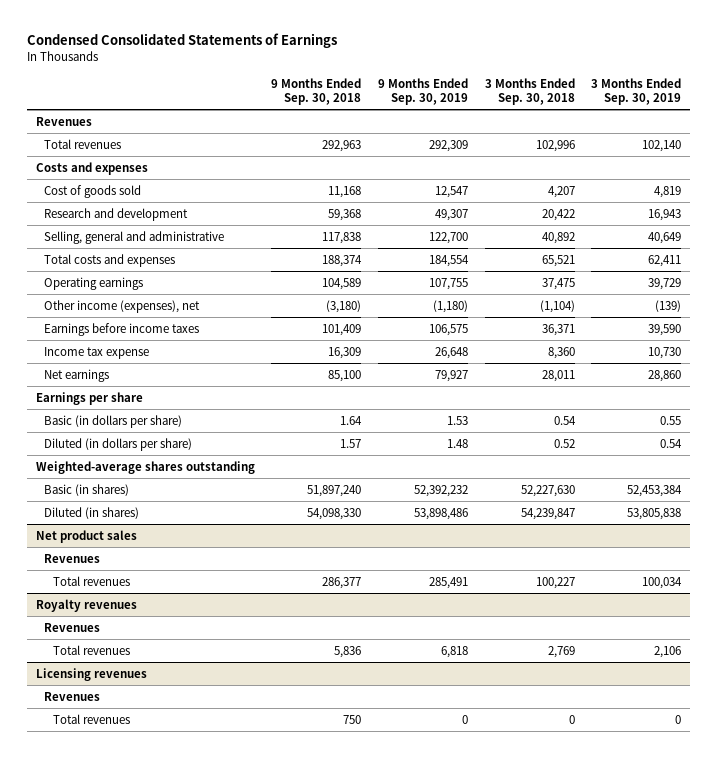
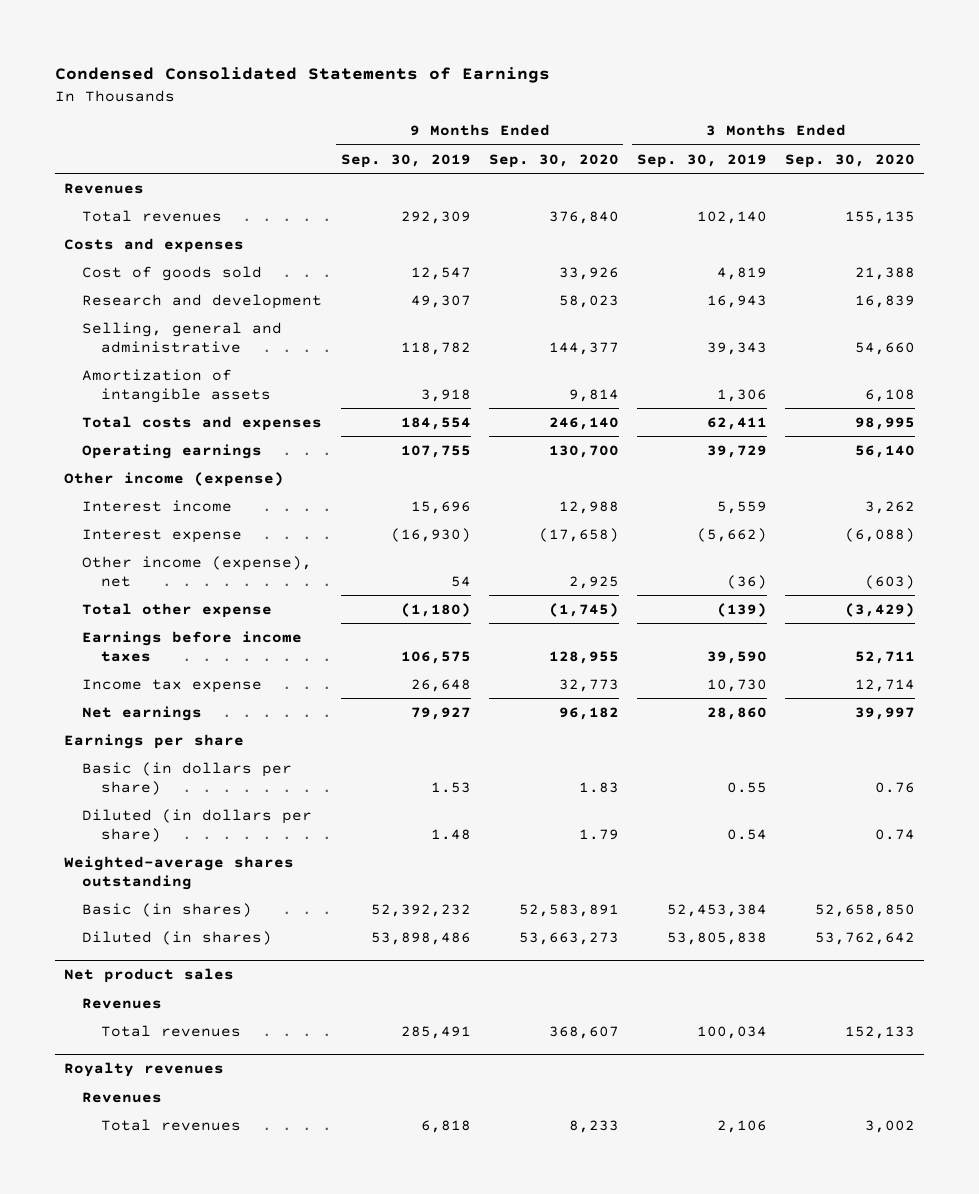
- | 9 Months Ended Sep. 30, 2018 | 9 Months Ended Sep. 30, 2019 | 3 Months Ended Sep. 30, 2018 | 3 Months Ended Sep. 30, 2019
+ | 9 Months Ended Sep. 30, 2019 | 9 Months Ended Sep. 30, 2020 | 3 Months Ended Sep. 30, 2019 | 3 Months Ended Sep. 30, 2020
- Selling, general and administrative | 117,838 | 122,700 | 40,892 | 40,649
+ Selling, general and administrative | 118,782 | 144,377 | 39,343 | 54,660
+ Amortization of intangible assets | 3,918 | 9,814 | 1,306 | 6,108
- Other income (expenses), net | (3,180) | (1,180) | (1,104) | (139)
+ Other income (expense)
+ Interest income | 15,696 | 12,988 | 5,559 | 3,262
+ Interest expense | (16,930) | (17,658) | (5,662) | (6,088)
+ Other income (expense), net | 54 | 2,925 | (36) | (603)
+ Total other expense | (1,180) | (1,745) | (139) | (3,429)
- Licensing revenues
- Revenues
- Total revenues | 750 | 0 | 0 | 0

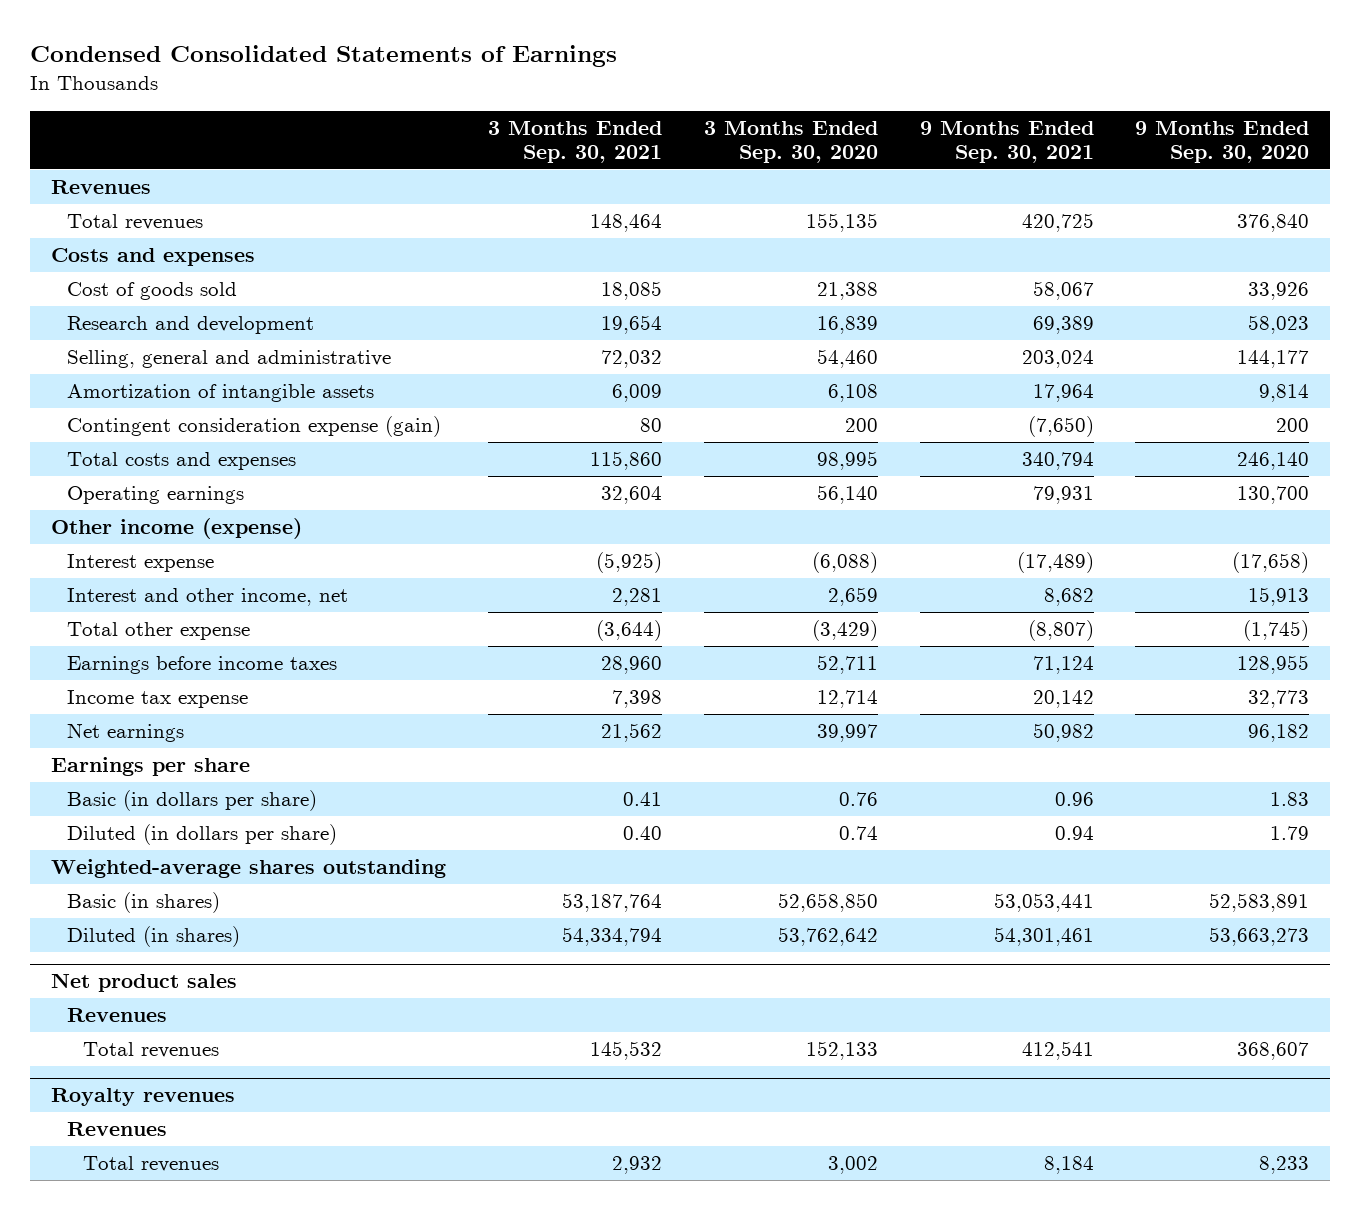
- | 9 Months Ended Sep. 30, 2019 | 9 Months Ended Sep. 30, 2020 | 3 Months Ended Sep. 30, 2019 | 3 Months Ended Sep. 30, 2020
+ | 3 Months Ended Sep. 30, 2021 | 3 Months Ended Sep. 30, 2020 | 9 Months Ended Sep. 30, 2021 | 9 Months Ended Sep. 30, 2020
- Selling, general and administrative | 118,782 | 144,377 | 39,343 | 54,660
+ Selling, general and administrative | 72,032 | 54,460 | 203,024 | 144,177
+ Contingent consideration expense (gain) | 80 | 200 | (7,650) | 200
- Interest income | 15,696 | 12,988 | 5,559 | 3,262
- Other income (expense), net | 54 | 2,925 | (36) | (603)
+ Interest and other income, net | 2,281 | 2,659 | 8,682 | 15,913

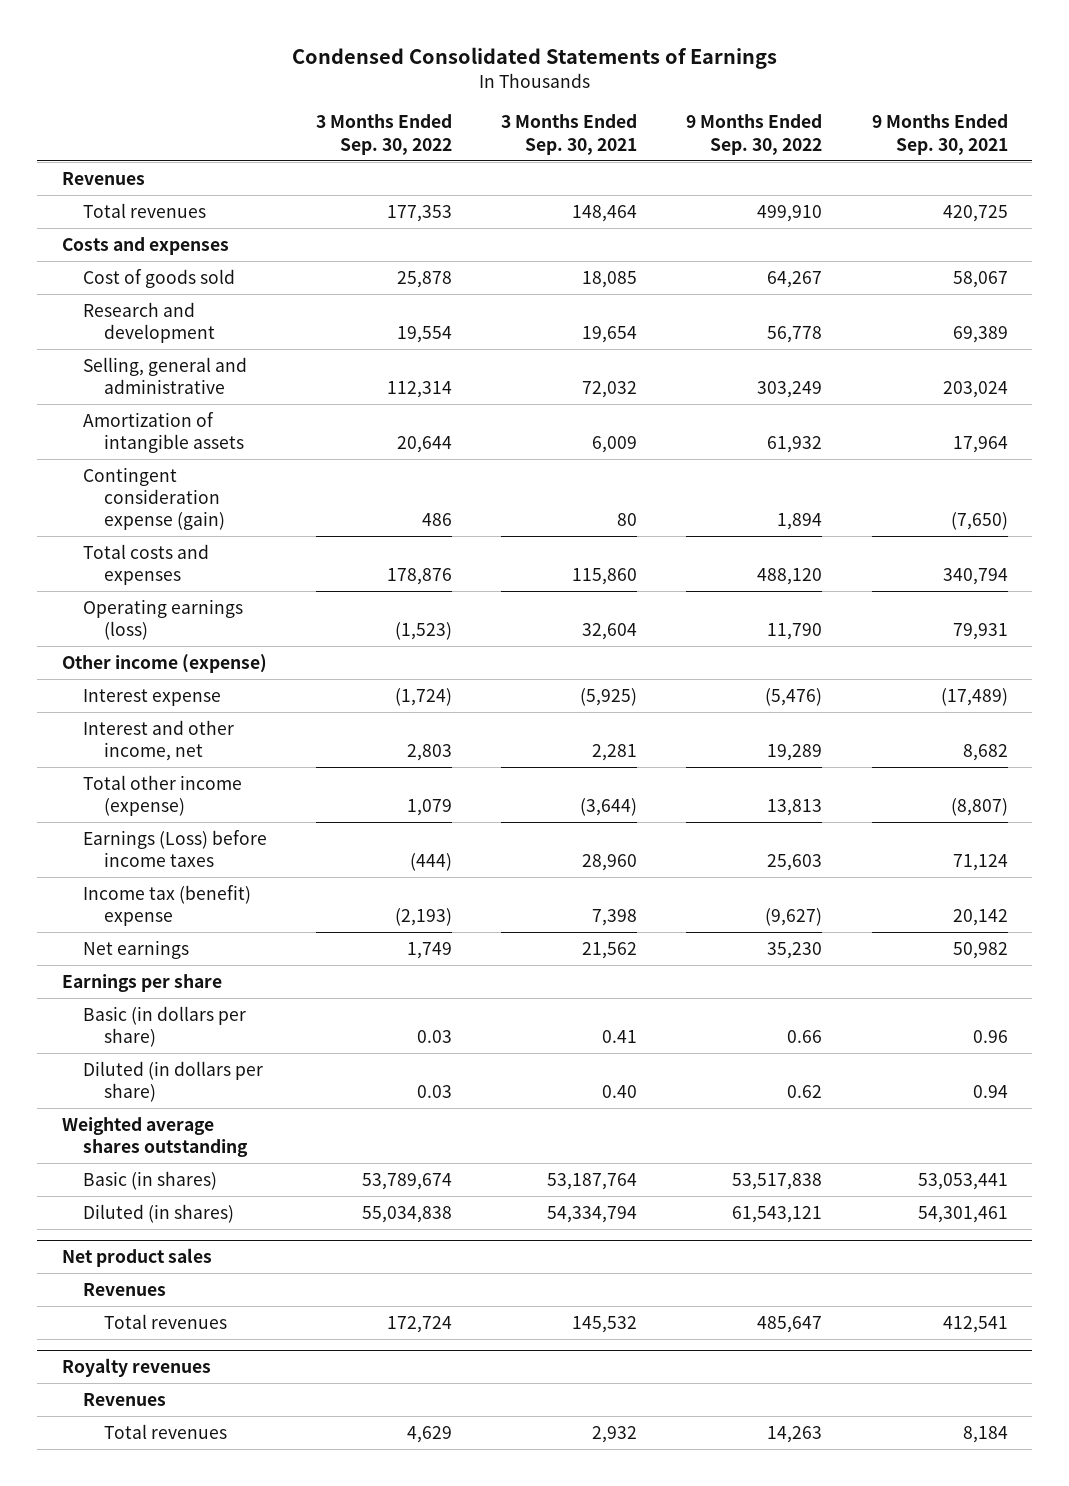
- | 3 Months Ended Sep. 30, 2021 | 3 Months Ended Sep. 30, 2020 | 9 Months Ended Sep. 30, 2021 | 9 Months Ended Sep. 30, 2020
+ | 3 Months Ended Sep. 30, 2022 | 3 Months Ended Sep. 30, 2021 | 9 Months Ended Sep. 30, 2022 | 9 Months Ended Sep. 30, 2021
- Operating earnings | 32,604 | 56,140 | 79,931 | 130,700
+ Operating earnings (loss) | (1,523) | 32,604 | 11,790 | 79,931
- Total other expense | (3,644) | (3,429) | (8,807) | (1,745)
- Earnings before income taxes | 28,960 | 52,711 | 71,124 | 128,955
- Income tax expense | 7,398 | 12,714 | 20,142 | 32,773
+ Total other income (expense) | 1,079 | (3,644) | 13,813 | (8,807)
+ Earnings (Loss) before income taxes | (444) | 28,960 | 25,603 | 71,124
+ Income tax (benefit) expense | (2,193) | 7,398 | (9,627) | 20,142
- Weighted-average shares outstanding
+ Weighted average shares outstanding

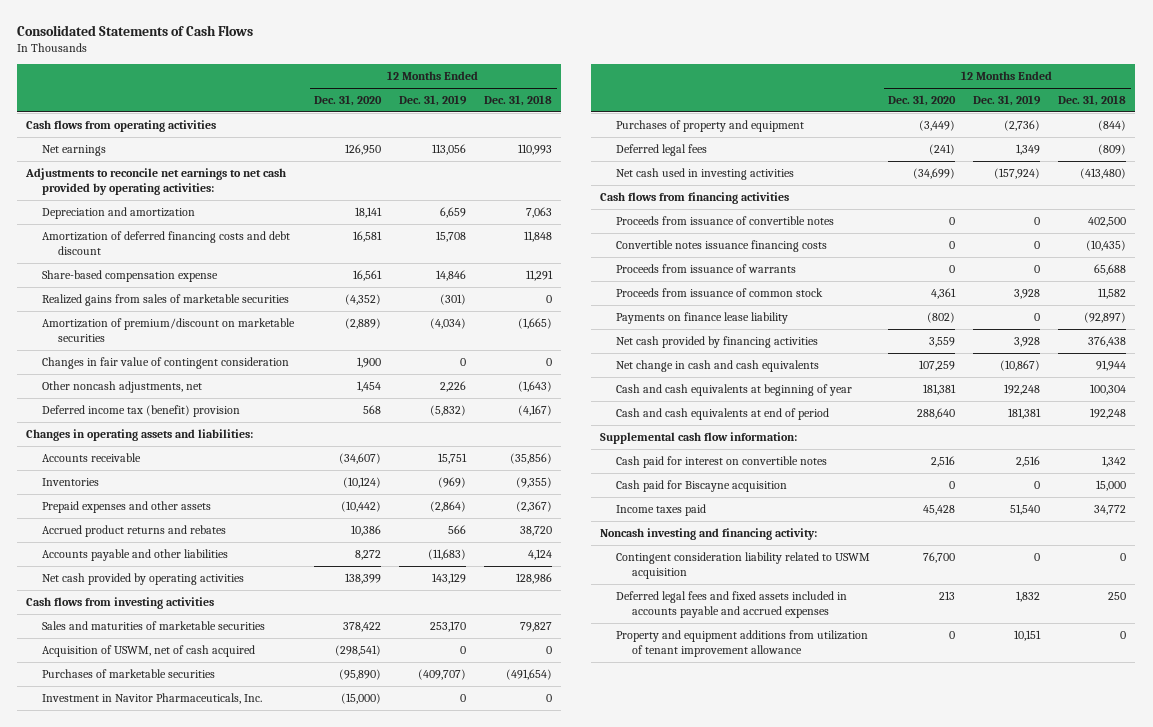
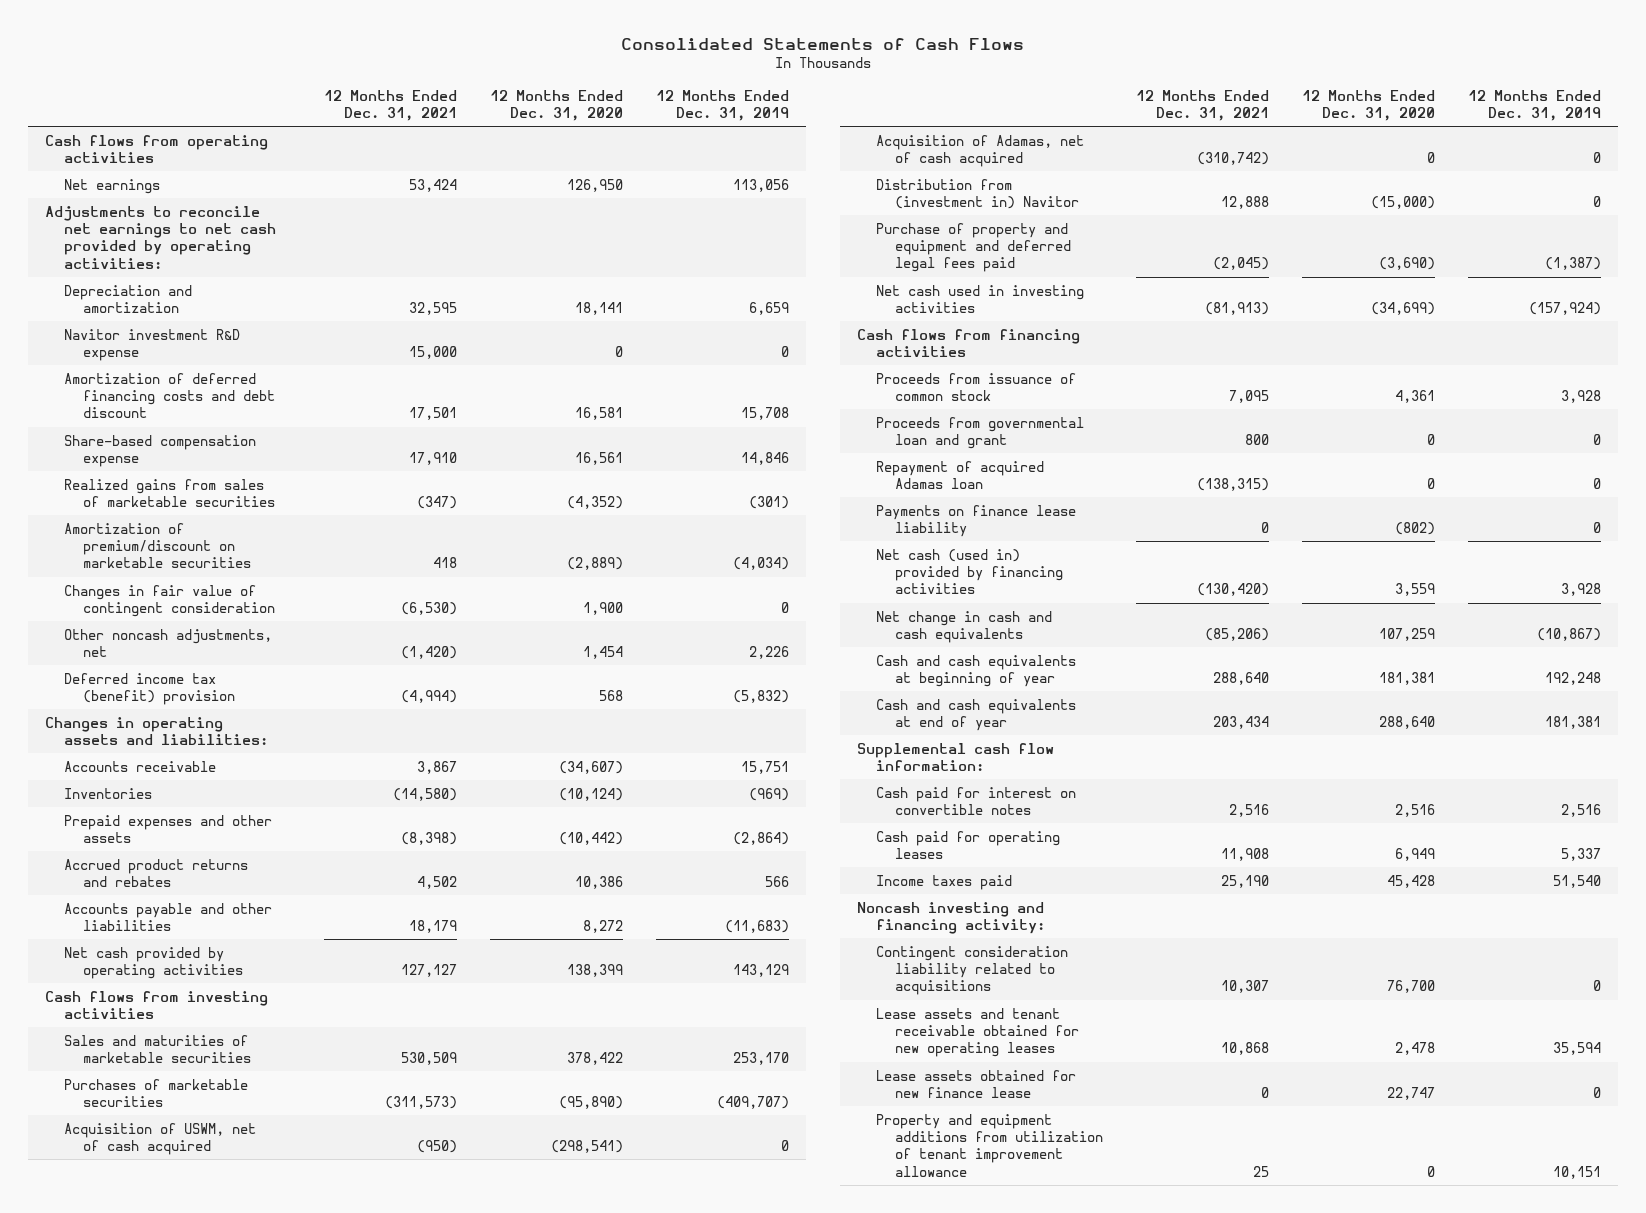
- | 12 Months Ended Dec. 31, 2020 | 12 Months Ended Dec. 31, 2019 | 12 Months Ended Dec. 31, 2018
+ | 12 Months Ended Dec. 31, 2021 | 12 Months Ended Dec. 31, 2020 | 12 Months Ended Dec. 31, 2019
+ Navitor investment R&D expense | 15,000 | 0 | 0
- Investment in Navitor Pharmaceuticals, Inc. | (15,000) | 0 | 0
- Purchases of property and equipment | (3,449) | (2,736) | (844)
- Deferred legal fees | (241) | 1,349 | (809)
moved down: Acquisition of USWM, net of cash acquired | (950) | (298,541) | 0
+ Acquisition of Adamas, net of cash acquired | (310,742) | 0 | 0
+ Distribution from (investment in) Navitor | 12,888 | (15,000) | 0
+ Purchase of property and equipment and deferred legal fees paid | (2,045) | (3,690) | (1,387)
- Proceeds from issuance of convertible notes | 0 | 0 | 402,500
- Convertible notes issuance financing costs | 0 | 0 | (10,435)
- Proceeds from issuance of warrants | 0 | 0 | 65,688
+ Proceeds from governmental loan and grant | 800 | 0 | 0
+ Repayment of acquired Adamas loan | (138,315) | 0 | 0
- Net cash provided by financing activities | 3,559 | 3,928 | 376,438
+ Net cash (used in) provided by financing activities | (130,420) | 3,559 | 3,928
- Cash and cash equivalents at end of period | 288,640 | 181,381 | 192,248
+ Cash and cash equivalents at end of year | 203,434 | 288,640 | 181,381
- Cash paid for Biscayne acquisition | 0 | 0 | 15,000
+ Cash paid for operating leases | 11,908 | 6,949 | 5,337
- Contingent consideration liability related to USWM acquisition | 76,700 | 0 | 0
- Deferred legal fees and fixed assets included in accounts payable and accrued expenses | 213 | 1,832 | 250
+ Contingent consideration liability related to acquisitions | 10,307 | 76,700 | 0
+ Lease assets and tenant receivable obtained for new operating leases | 10,868 | 2,478 | 35,594
+ Lease assets obtained for new finance lease | 0 | 22,747 | 0

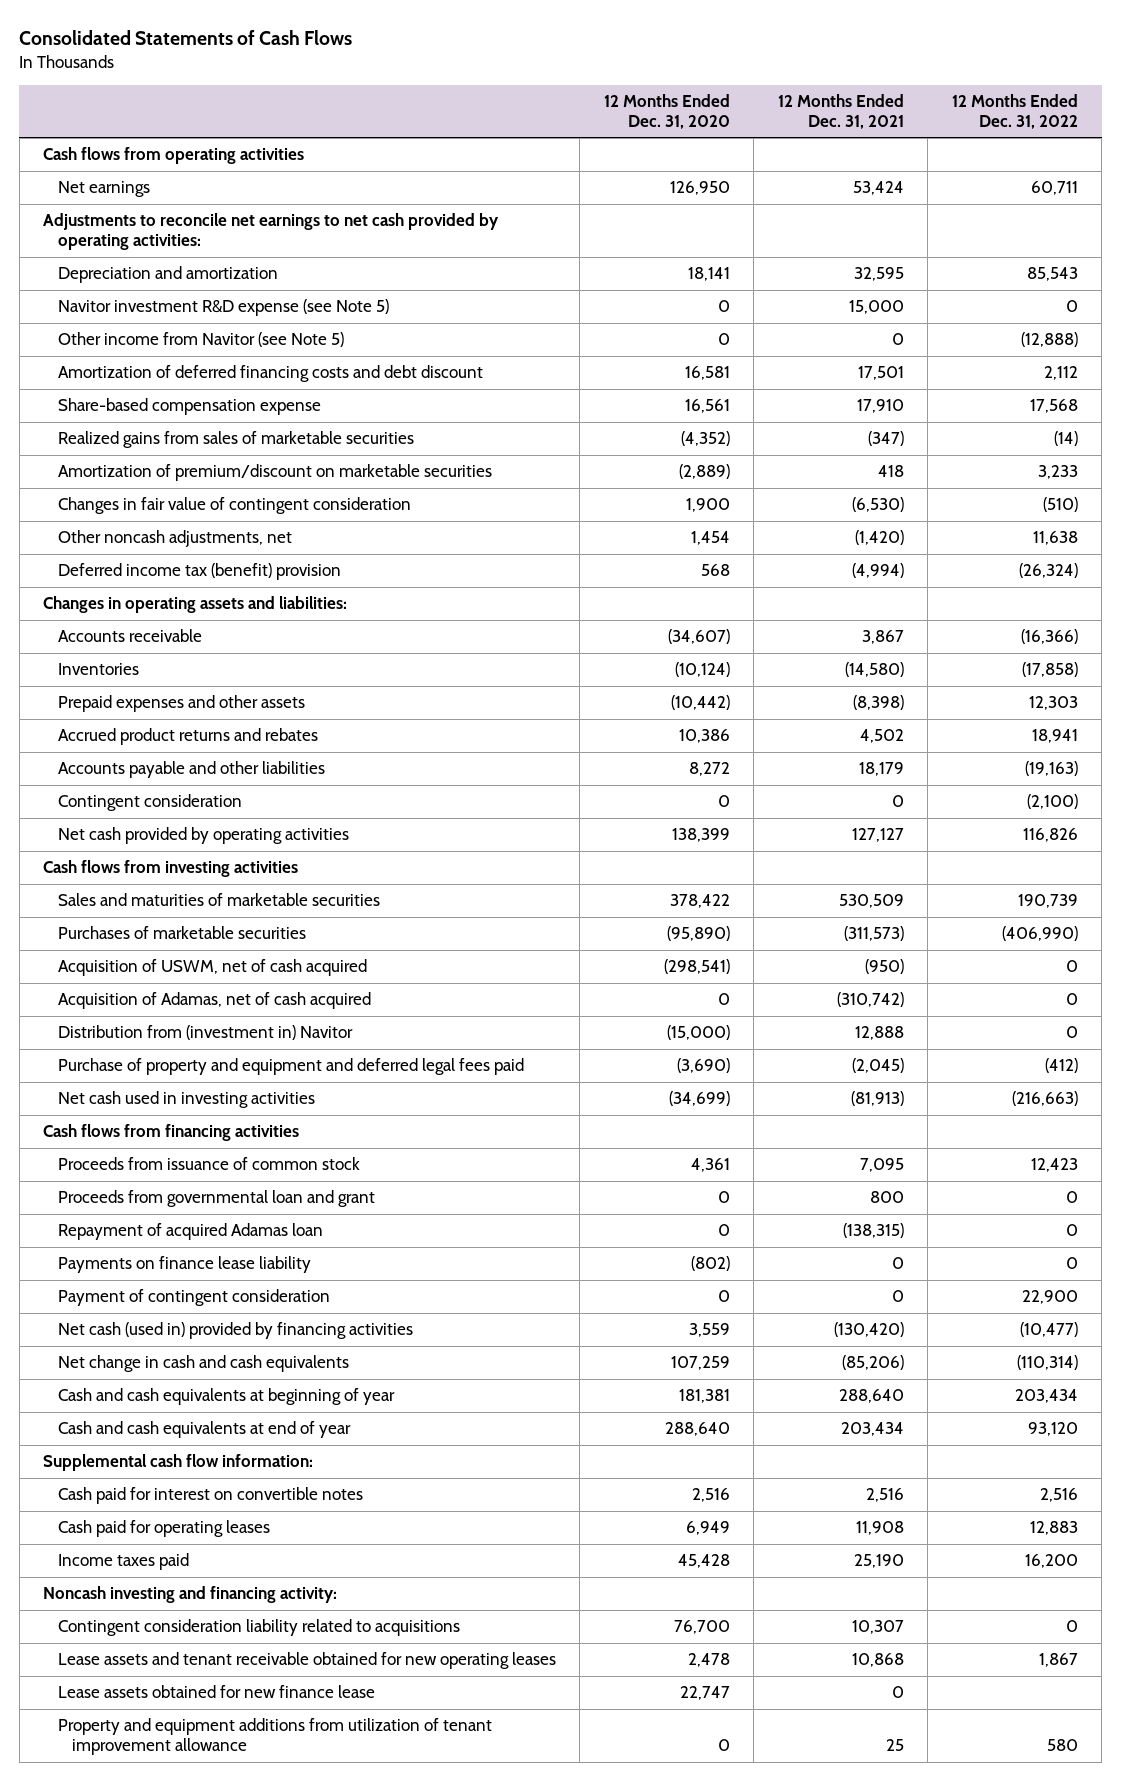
- | 12 Months Ended Dec. 31, 2021 | 12 Months Ended Dec. 31, 2020 | 12 Months Ended Dec. 31, 2019
+ | 12 Months Ended Dec. 31, 2020 | 12 Months Ended Dec. 31, 2021 | 12 Months Ended Dec. 31, 2022
- Navitor investment R&D expense | 15,000 | 0 | 0
+ Navitor investment R&D expense (see Note 5) | 0 | 15,000 | 0
+ Other income from Navitor (see Note 5) | 0 | 0 | (12,888)
+ Contingent consideration | 0 | 0 | (2,100)
+ Payment of contingent consideration | 0 | 0 | 22,900

